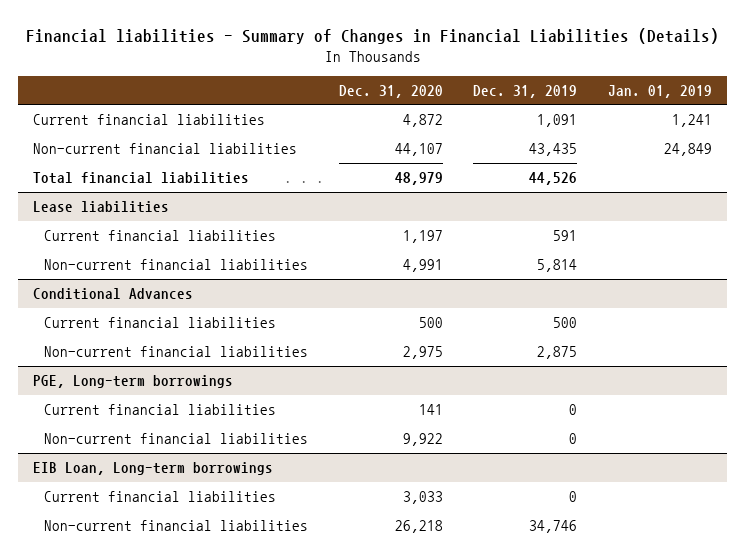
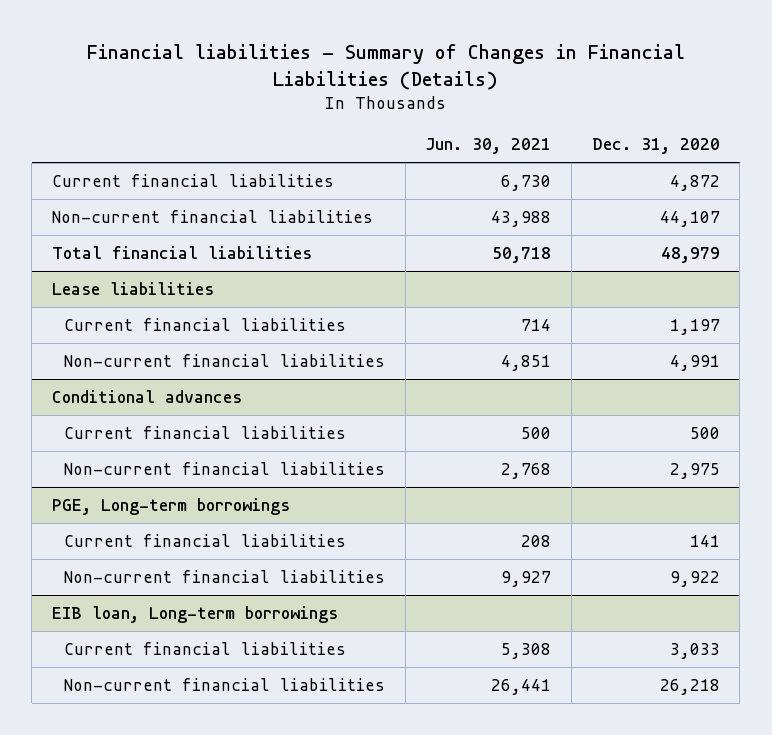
- | Dec. 31, 2020 | Dec. 31, 2019 | Jan. 01, 2019
+ | Jun. 30, 2021 | Dec. 31, 2020
- Conditional Advances
+ Conditional advances
- EIB Loan, Long-term borrowings
+ EIB loan, Long-term borrowings

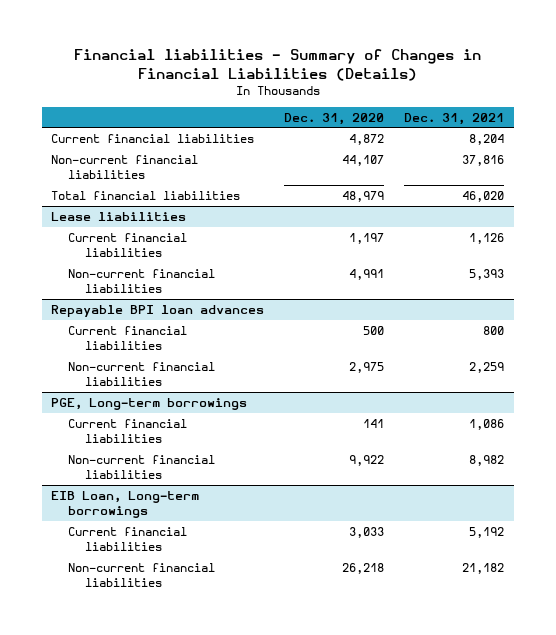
- | Jun. 30, 2021 | Dec. 31, 2020
+ | Dec. 31, 2020 | Dec. 31, 2021
- Conditional advances
+ Repayable BPI loan advances
- EIB loan, Long-term borrowings
+ EIB Loan, Long-term borrowings

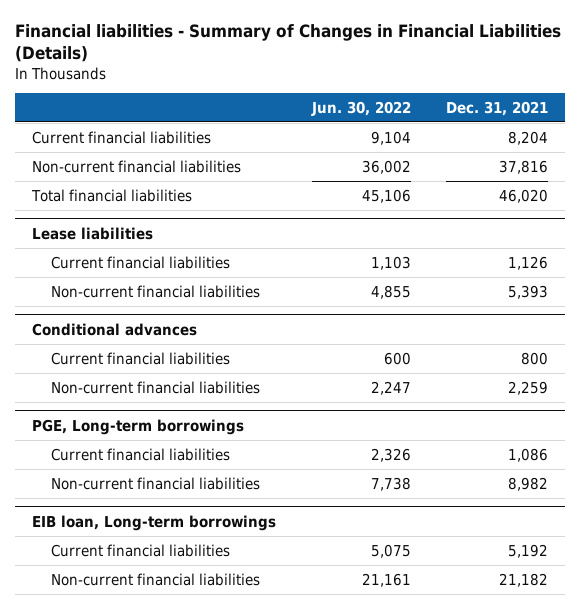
- | Dec. 31, 2020 | Dec. 31, 2021
+ | Jun. 30, 2022 | Dec. 31, 2021
- Repayable BPI loan advances
+ Conditional advances
- EIB Loan, Long-term borrowings
+ EIB loan, Long-term borrowings

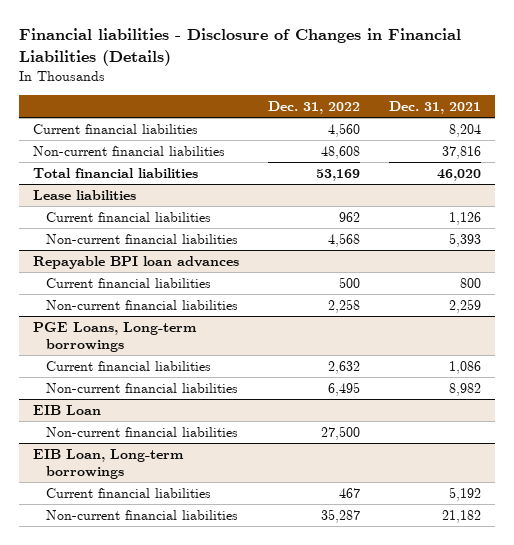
- Financial liabilities - Summary of Changes in Financial Liabilities (Details)
+ Financial liabilities - Disclosure of Changes in Financial Liabilities (Details)
- | Jun. 30, 2022 | Dec. 31, 2021
+ | Dec. 31, 2022 | Dec. 31, 2021
- Conditional advances
+ Repayable BPI loan advances
- PGE, Long-term borrowings
+ PGE Loans, Long-term borrowings
- EIB loan, Long-term borrowings
+ EIB Loan
+ Non-current financial liabilities | 27,500 |
+ EIB Loan, Long-term borrowings

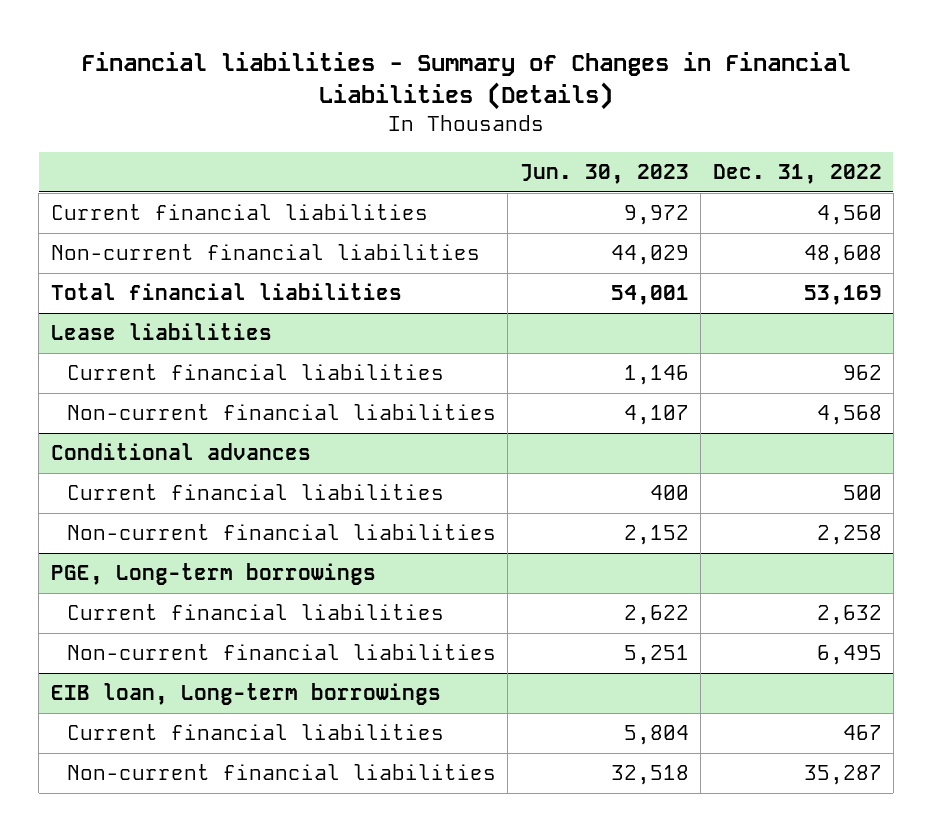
- Financial liabilities - Disclosure of Changes in Financial Liabilities (Details)
+ Financial liabilities - Summary of Changes in Financial Liabilities (Details)
- | Dec. 31, 2022 | Dec. 31, 2021
+ | Jun. 30, 2023 | Dec. 31, 2022
- Repayable BPI loan advances
+ Conditional advances
- PGE Loans, Long-term borrowings
+ PGE, Long-term borrowings
- EIB Loan
- Non-current financial liabilities | 27,500 |
- EIB Loan, Long-term borrowings
+ EIB loan, Long-term borrowings

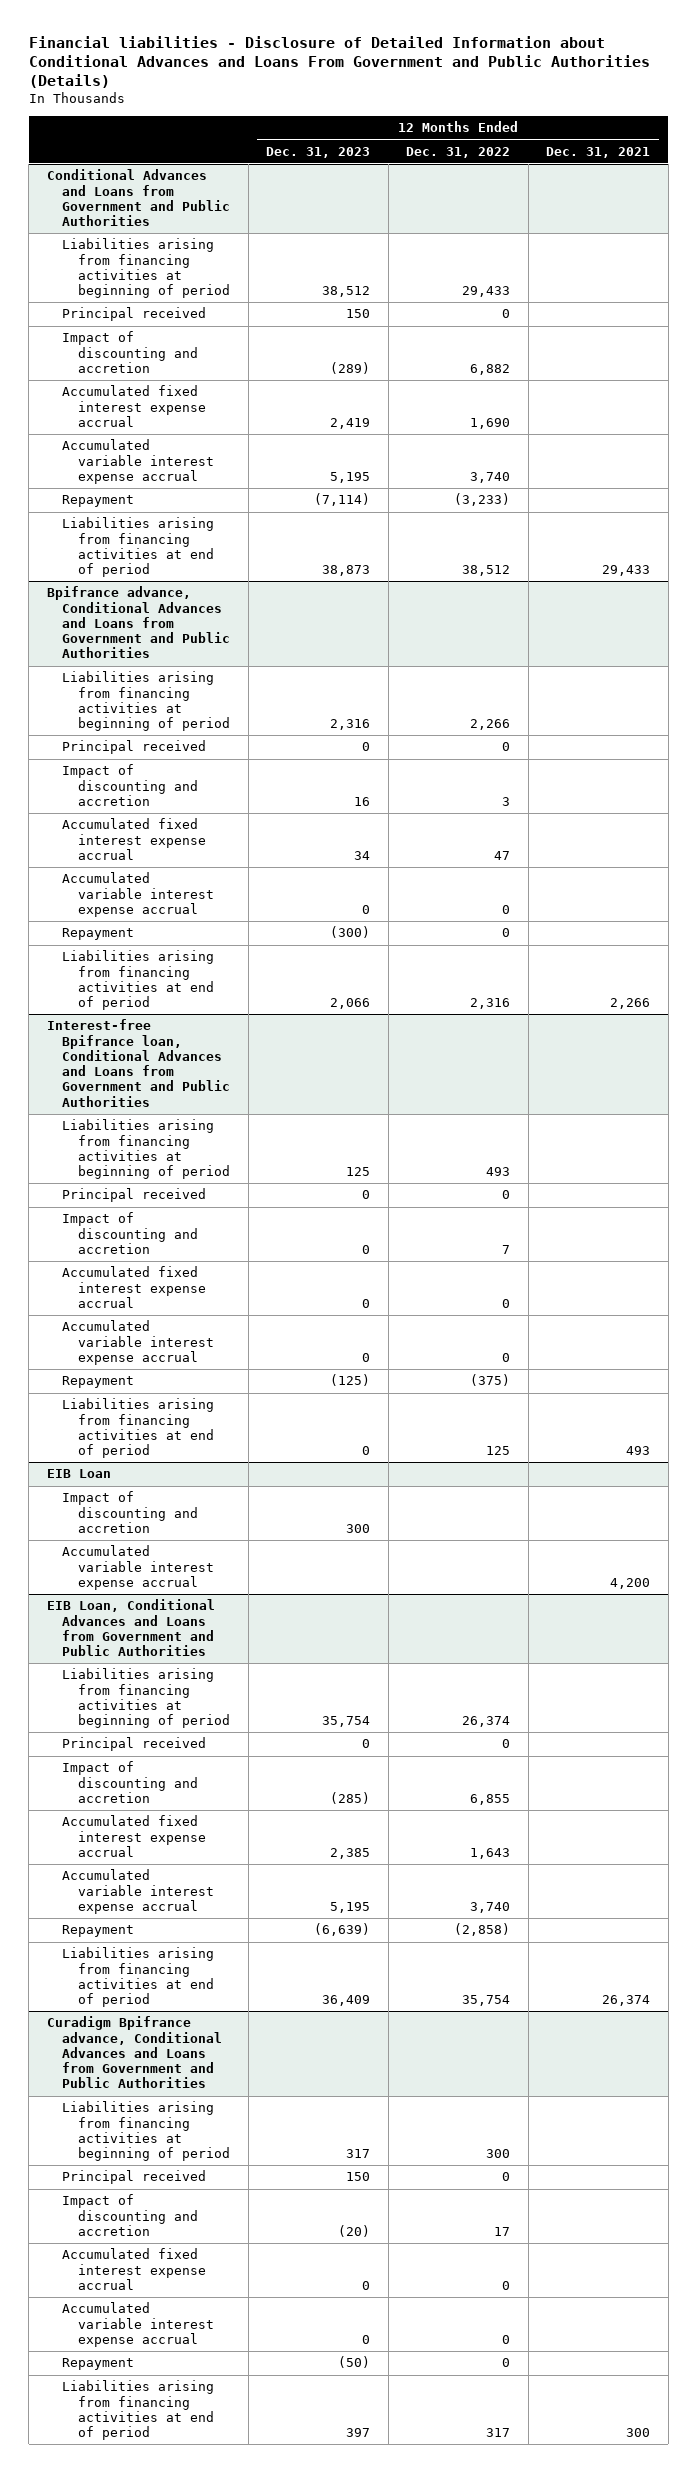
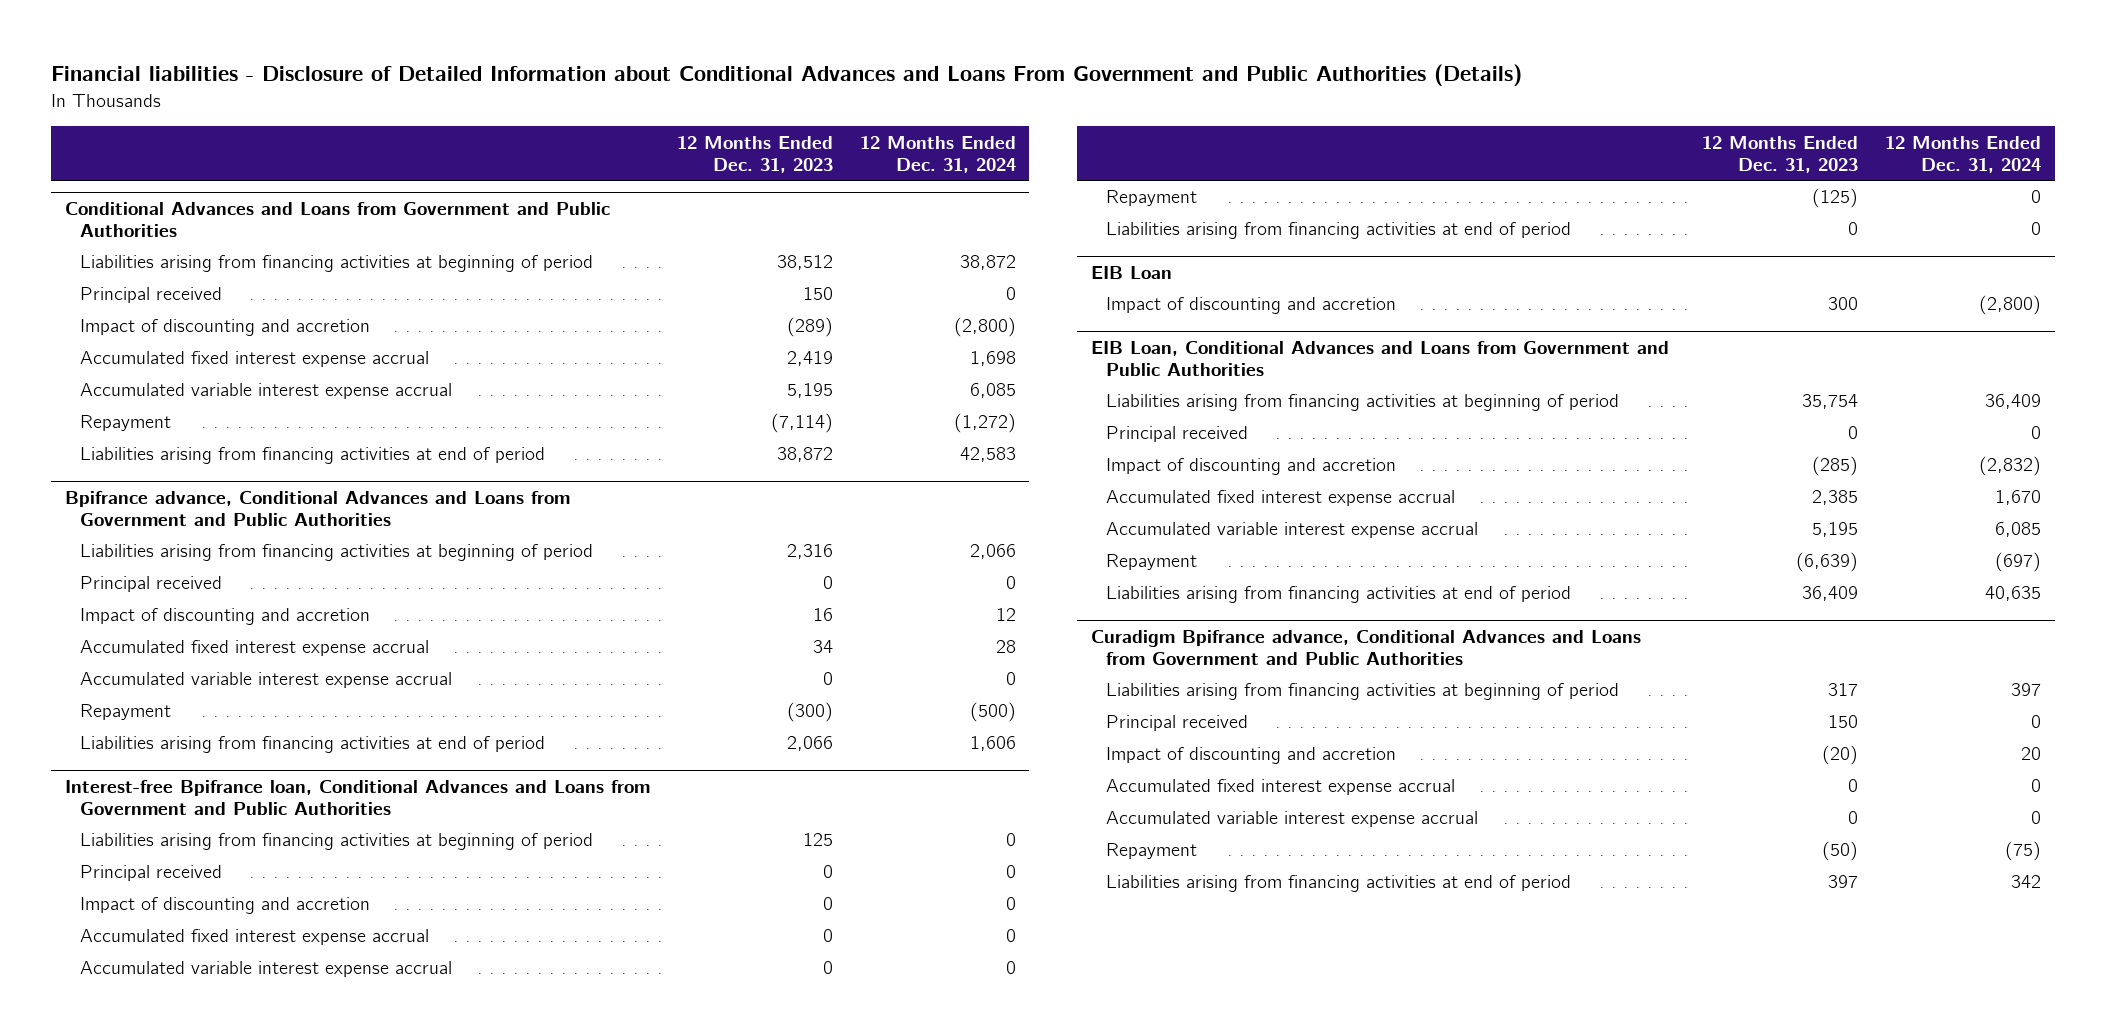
- | 12 Months Ended Dec. 31, 2023 | 12 Months Ended Dec. 31, 2022 | 12 Months Ended Dec. 31, 2021
+ | 12 Months Ended Dec. 31, 2023 | 12 Months Ended Dec. 31, 2024
@ Conditional Advances and Loans from Government and Public Authorities
- Liabilities arising from financing activities at end of period | 38,873 | 38,512 | 29,433
+ Liabilities arising from financing activities at end of period | 38,872 | 42,583
@ EIB Loan
- Accumulated variable interest expense accrual | | | 4,200

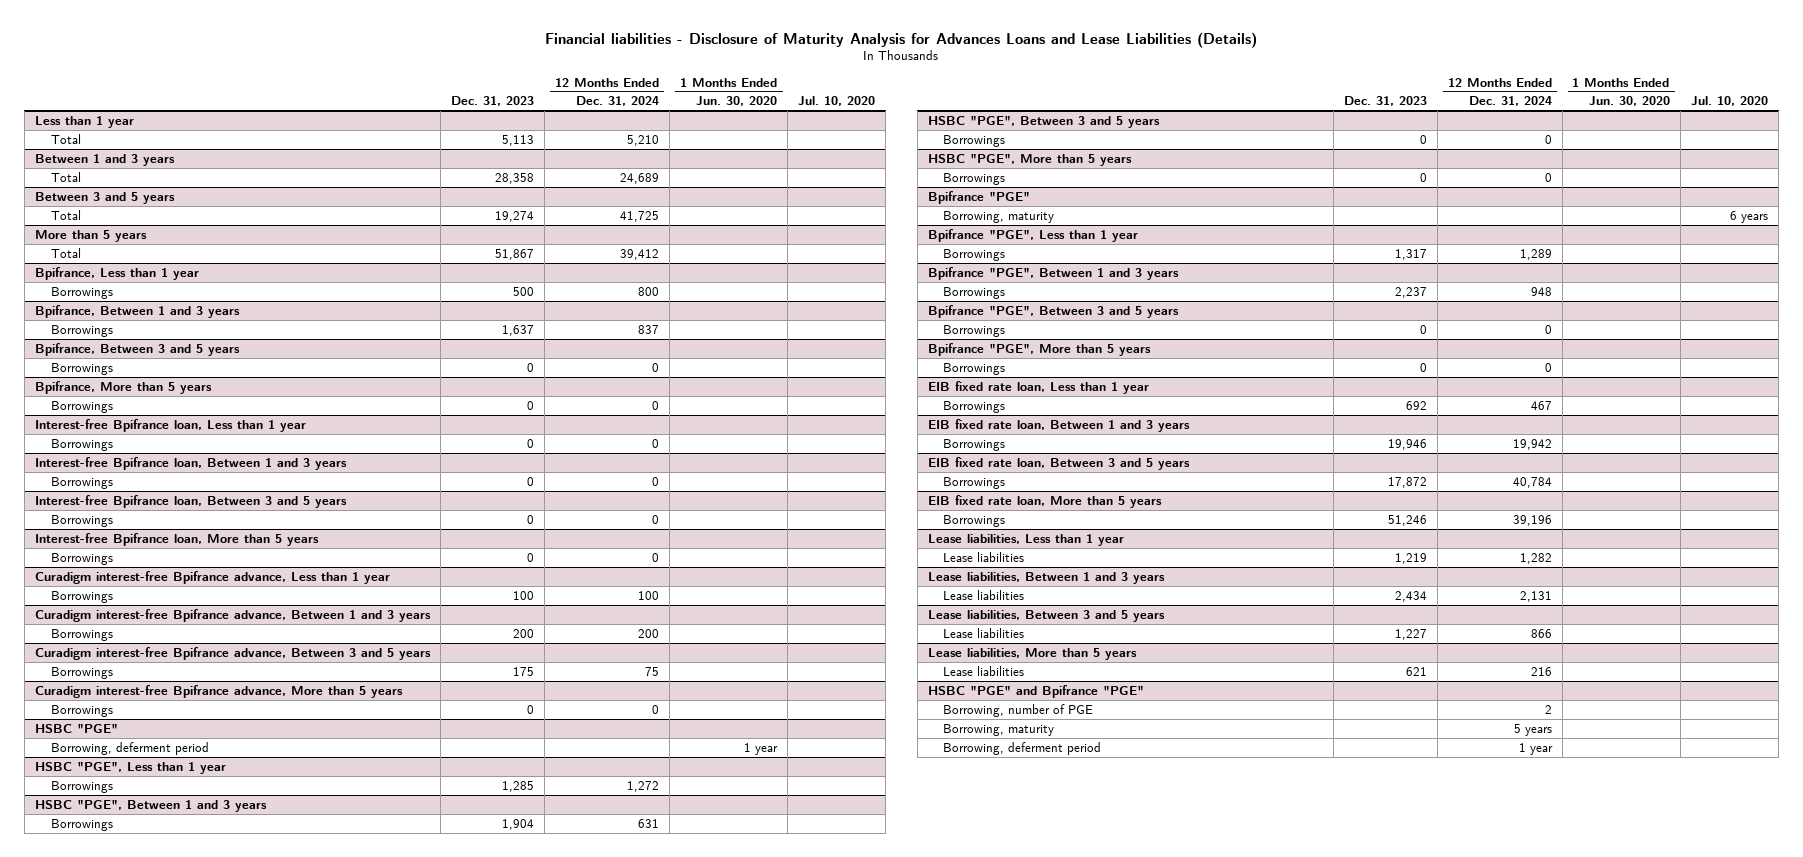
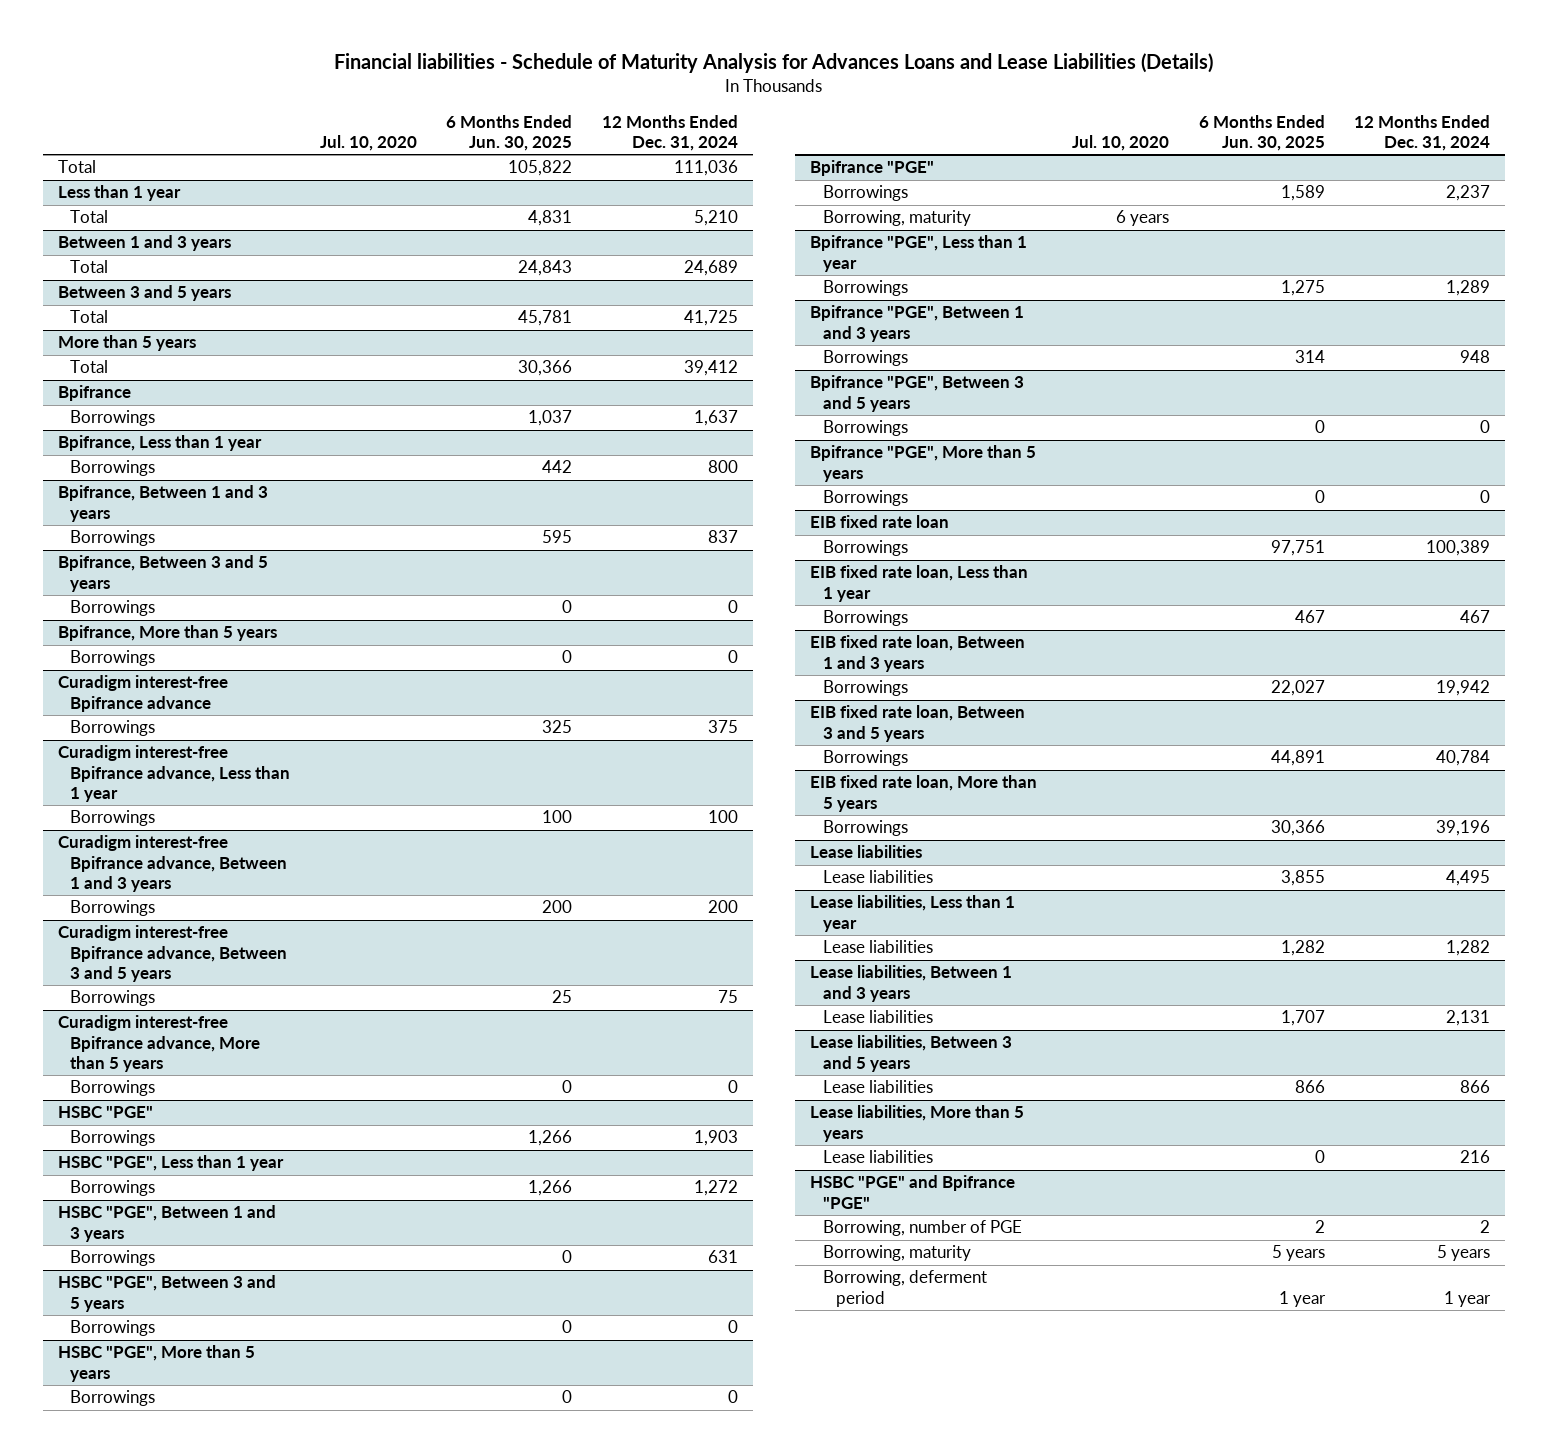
- Financial liabilities - Disclosure of Maturity Analysis for Advances Loans and Lease Liabilities (Details)
+ Financial liabilities - Schedule of Maturity Analysis for Advances Loans and Lease Liabilities (Details)
- | Dec. 31, 2023 | 12 Months Ended Dec. 31, 2024 | 1 Months Ended Jun. 30, 2020 | Jul. 10, 2020
+ | Jul. 10, 2020 | 6 Months Ended Jun. 30, 2025 | 12 Months Ended Dec. 31, 2024
+ Total | | 105,822 | 111,036
+ Bpifrance
+ Borrowings | | 1,037 | 1,637
- Interest-free Bpifrance loan, Less than 1 year
- Borrowings | 0 | 0 | |
- Interest-free Bpifrance loan, Between 1 and 3 years
- Borrowings | 0 | 0 | |
- Interest-free Bpifrance loan, Between 3 and 5 years
- Borrowings | 0 | 0 | |
- Interest-free Bpifrance loan, More than 5 years
- Borrowings | 0 | 0 | |
+ Curadigm interest-free Bpifrance advance
+ Borrowings | | 325 | 375
@ HSBC "PGE"
- Borrowing, deferment period | | | 1 year |
+ Borrowings | | 1,266 | 1,903
@ Bpifrance "PGE"
+ Borrowings | | 1,589 | 2,237
+ EIB fixed rate loan
+ Borrowings | | 97,751 | 100,389
+ Lease liabilities
+ Lease liabilities | | 3,855 | 4,495

